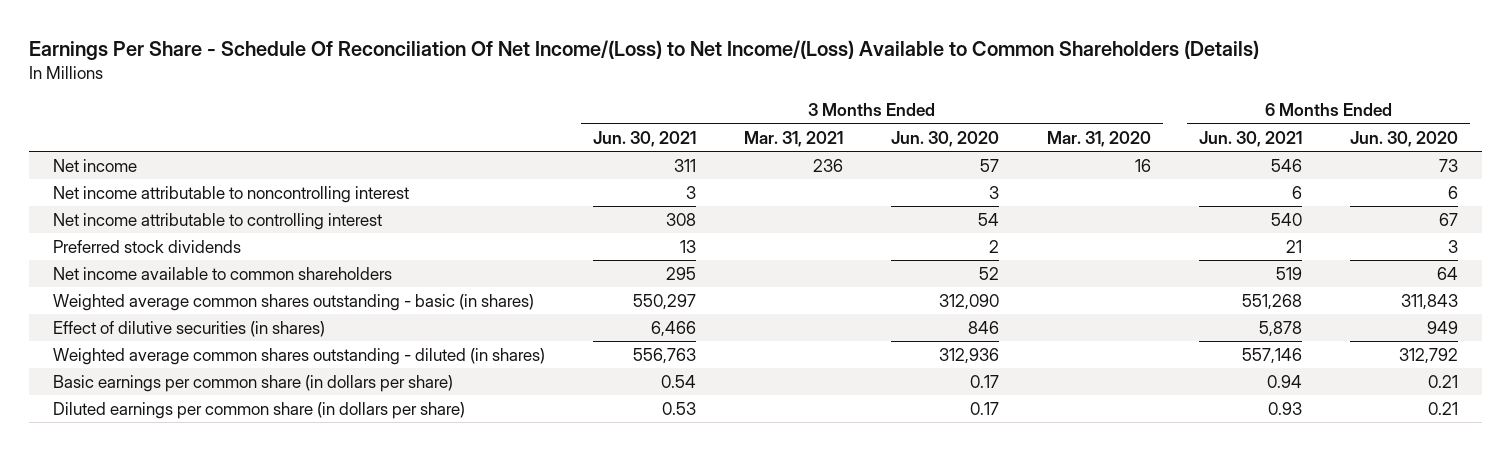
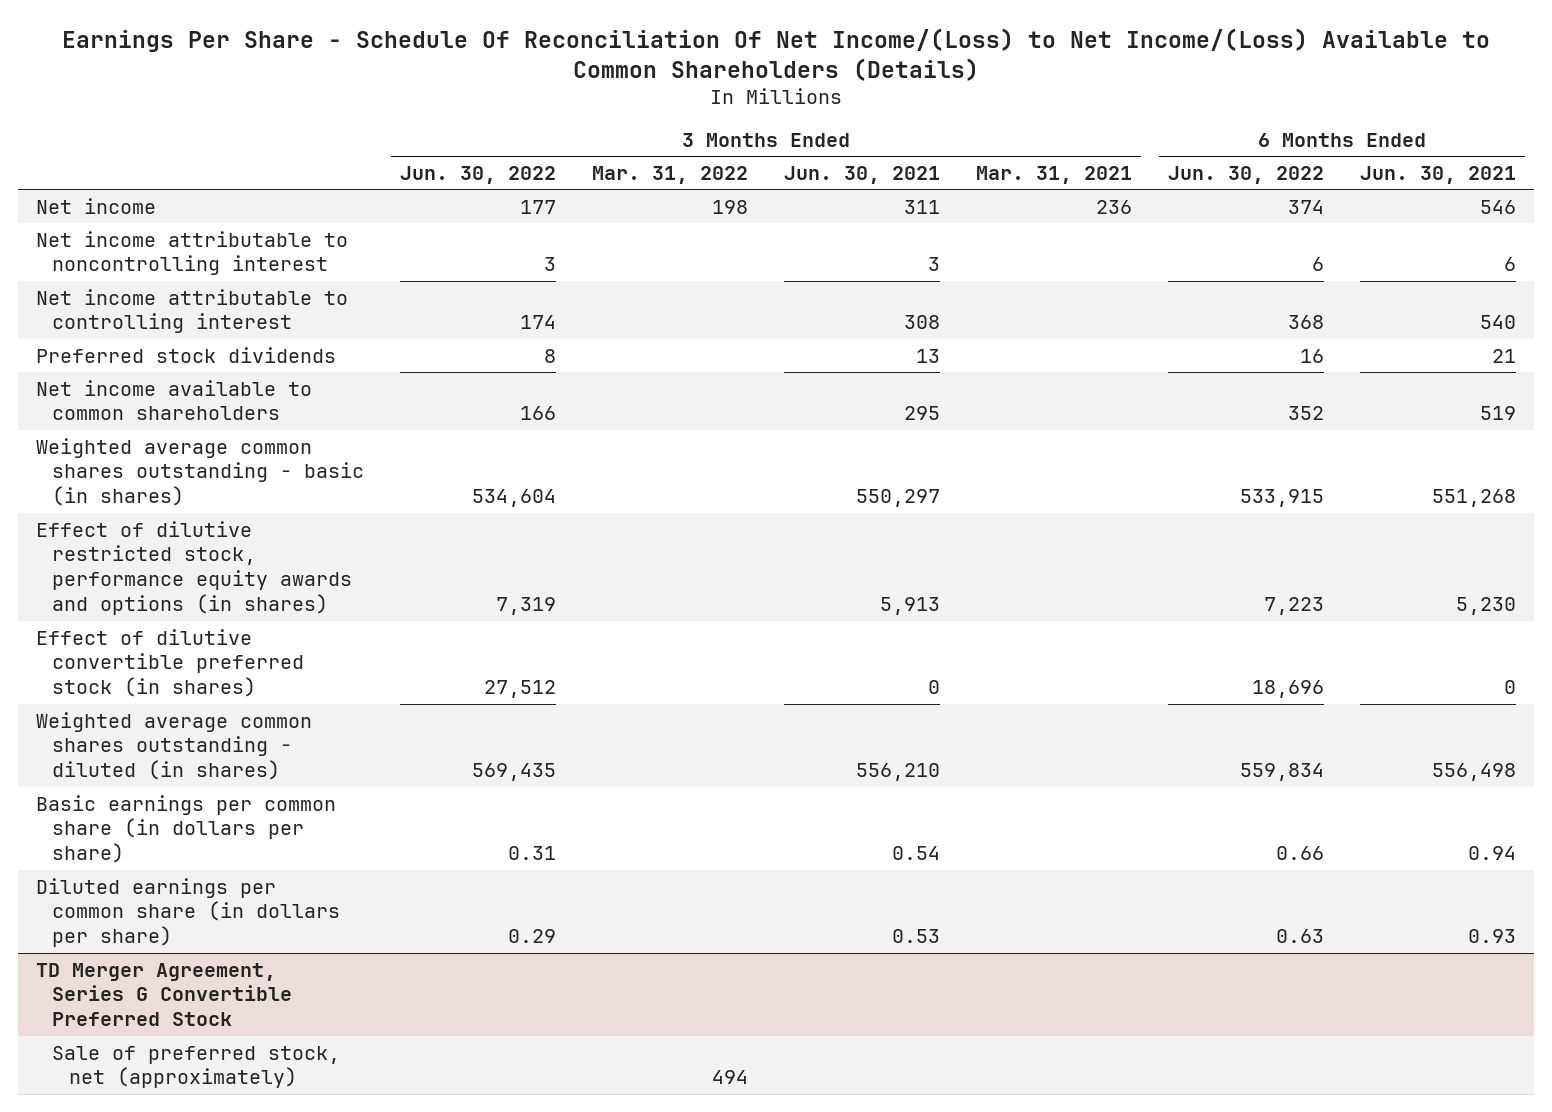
- | 3 Months Ended Jun. 30, 2021 | 3 Months Ended Mar. 31, 2021 | 3 Months Ended Jun. 30, 2020 | 3 Months Ended Mar. 31, 2020 | 6 Months Ended Jun. 30, 2021 | 6 Months Ended Jun. 30, 2020
+ | 3 Months Ended Jun. 30, 2022 | 3 Months Ended Mar. 31, 2022 | 3 Months Ended Jun. 30, 2021 | 3 Months Ended Mar. 31, 2021 | 6 Months Ended Jun. 30, 2022 | 6 Months Ended Jun. 30, 2021
- Effect of dilutive securities (in shares) | 6,466 | | 846 | | 5,878 | 949
- Weighted average common shares outstanding - diluted (in shares) | 556,763 | | 312,936 | | 557,146 | 312,792
+ Effect of dilutive restricted stock, performance equity awards and options (in shares) | 7,319 | | 5,913 | | 7,223 | 5,230
+ Effect of dilutive convertible preferred stock (in shares) | 27,512 | | 0 | | 18,696 | 0
+ Weighted average common shares outstanding - diluted (in shares) | 569,435 | | 556,210 | | 559,834 | 556,498
+ TD Merger Agreement, Series G Convertible Preferred Stock
+ Sale of preferred stock, net (approximately) | | 494 | | | |

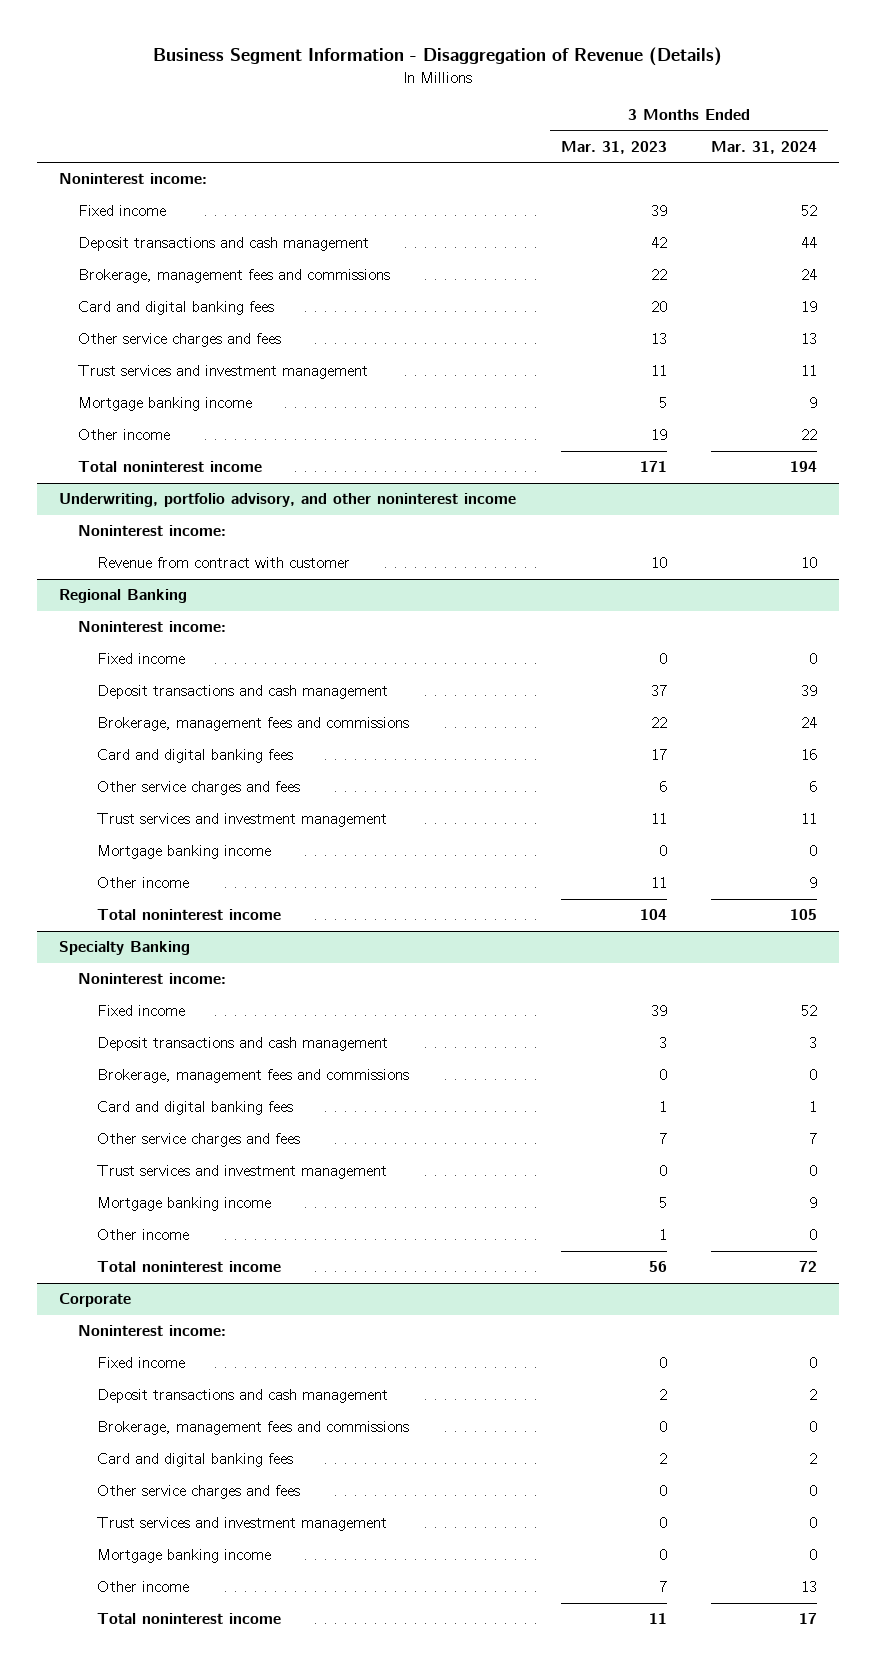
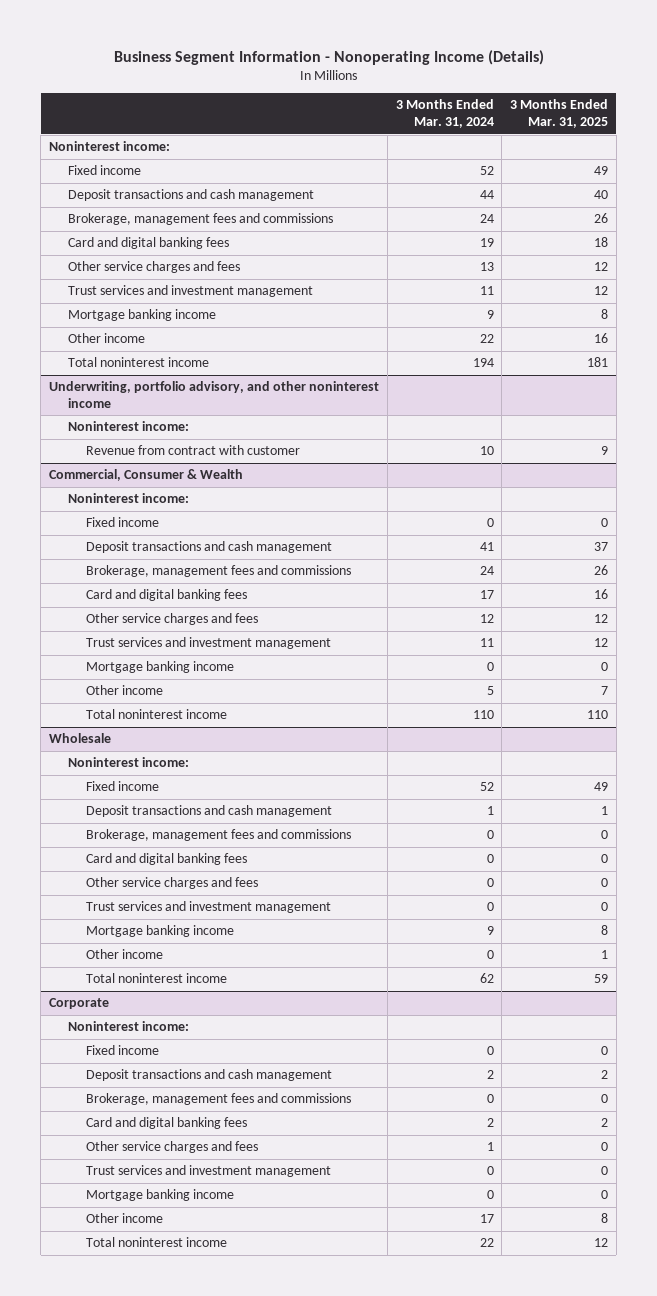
- Business Segment Information - Disaggregation of Revenue (Details)
+ Business Segment Information - Nonoperating Income (Details)
- | 3 Months Ended Mar. 31, 2023 | 3 Months Ended Mar. 31, 2024
+ | 3 Months Ended Mar. 31, 2024 | 3 Months Ended Mar. 31, 2025
- Regional Banking
+ Commercial, Consumer & Wealth
- Deposit transactions and cash management | 37 | 39
+ Deposit transactions and cash management | 41 | 37
- Card and digital banking fees | 17 | 16
- Other service charges and fees | 6 | 6
+ Card and digital banking fees | 17 | 16
+ Other service charges and fees | 12 | 12
- Other income | 11 | 9
- Total noninterest income | 104 | 105
- Specialty Banking
+ Other income | 5 | 7
+ Total noninterest income | 110 | 110
+ Wholesale
- Deposit transactions and cash management | 3 | 3
+ Deposit transactions and cash management | 1 | 1
- Card and digital banking fees | 1 | 1
- Other service charges and fees | 7 | 7
+ Card and digital banking fees | 0 | 0
+ Other service charges and fees | 0 | 0
- Total noninterest income | 56 | 72
+ Total noninterest income | 62 | 59
@ Corporate
- Other service charges and fees | 0 | 0
+ Other service charges and fees | 1 | 0
- Other income | 7 | 13
- Total noninterest income | 11 | 17
+ Other income | 17 | 8
+ Total noninterest income | 22 | 12

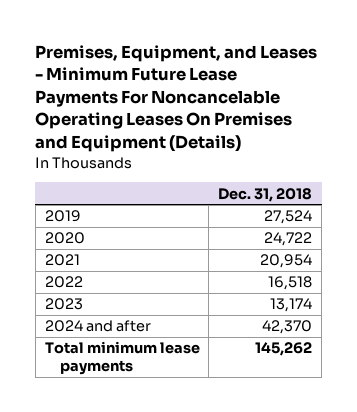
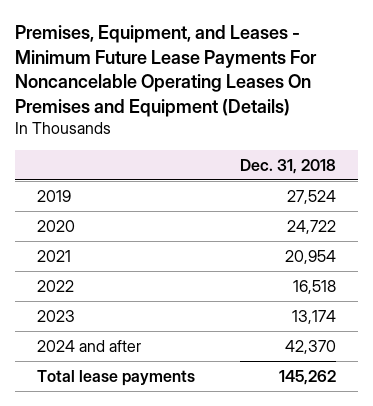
- Total minimum lease payments | 145,262
+ Total lease payments | 145,262

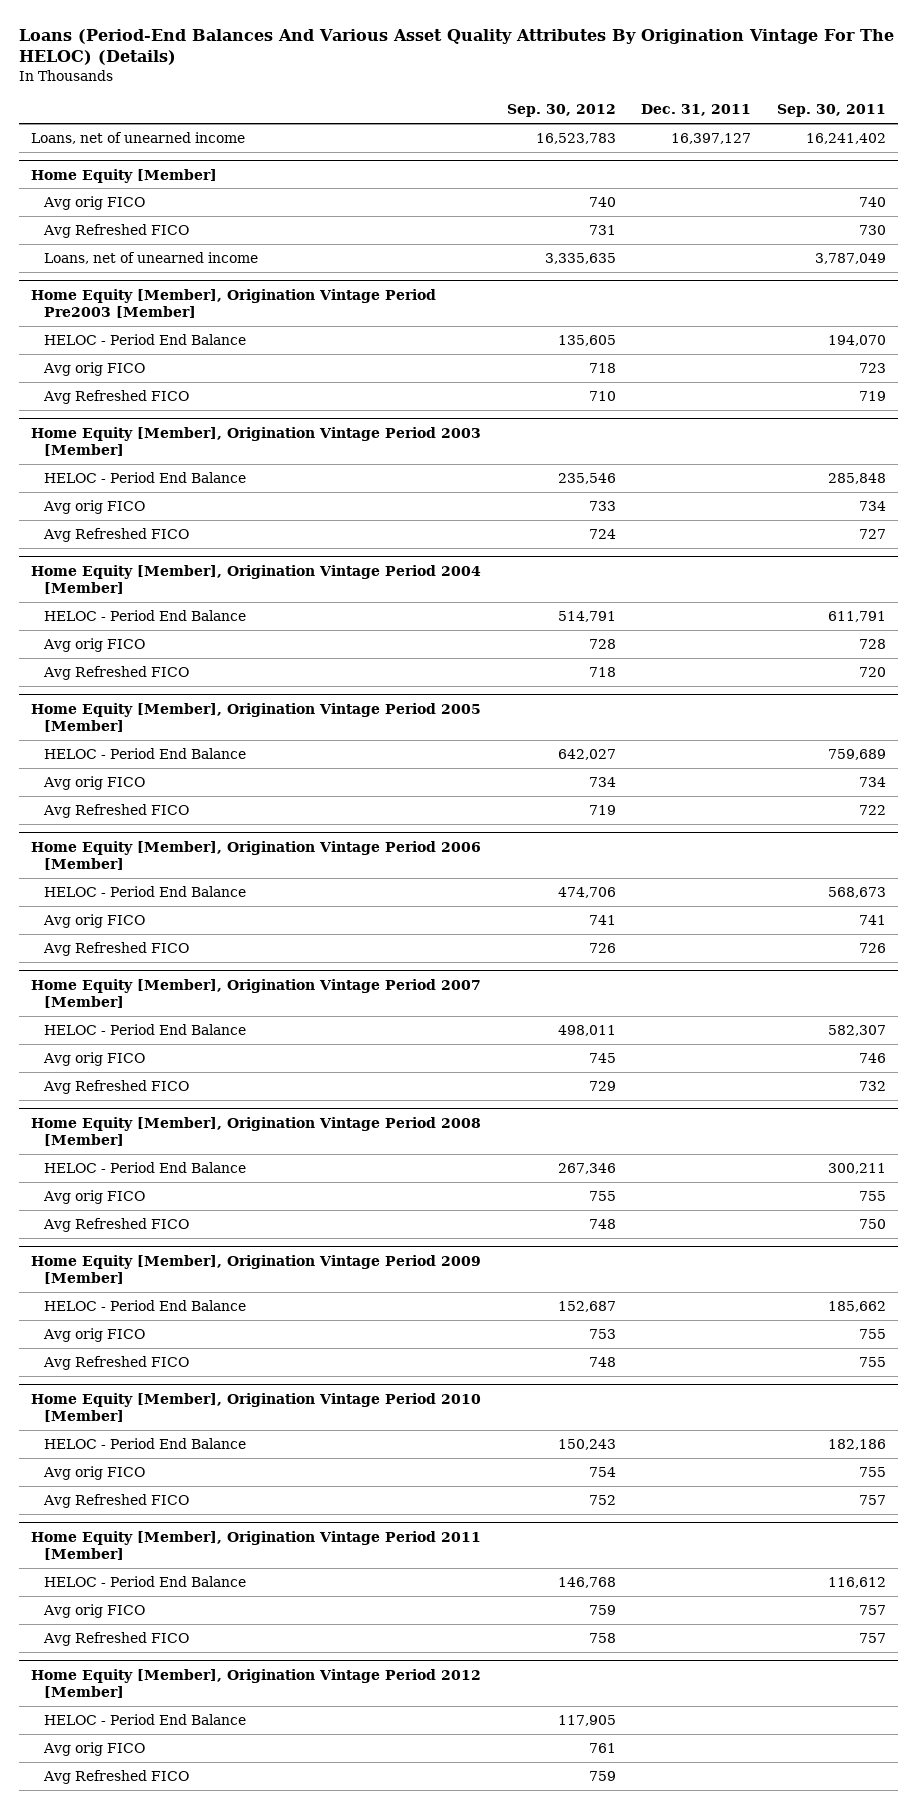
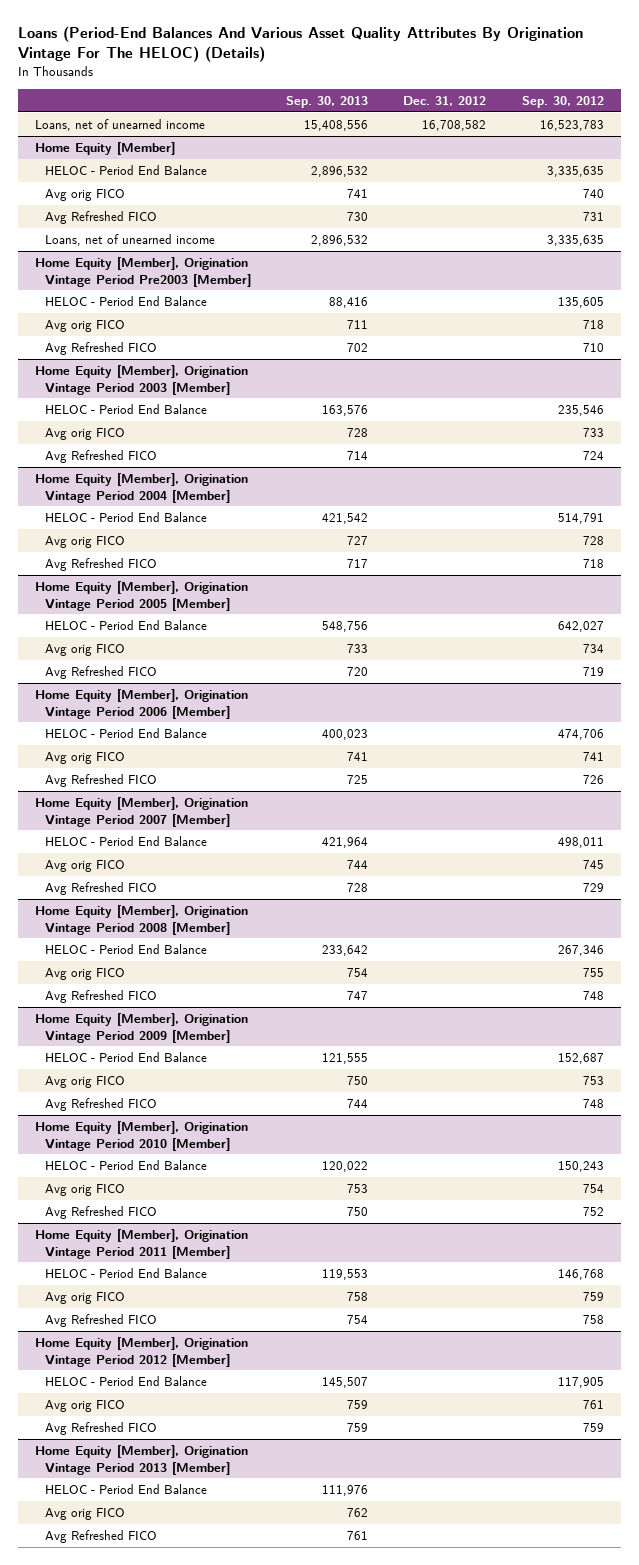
- | Sep. 30, 2012 | Dec. 31, 2011 | Sep. 30, 2011
+ | Sep. 30, 2013 | Dec. 31, 2012 | Sep. 30, 2012
@ Home Equity [Member]
+ HELOC - Period End Balance | 2,896,532 | | 3,335,635
+ Home Equity [Member], Origination Vintage Period 2013 [Member]
+ HELOC - Period End Balance | 111,976 | |
+ Avg orig FICO | 762 | |
+ Avg Refreshed FICO | 761 | |

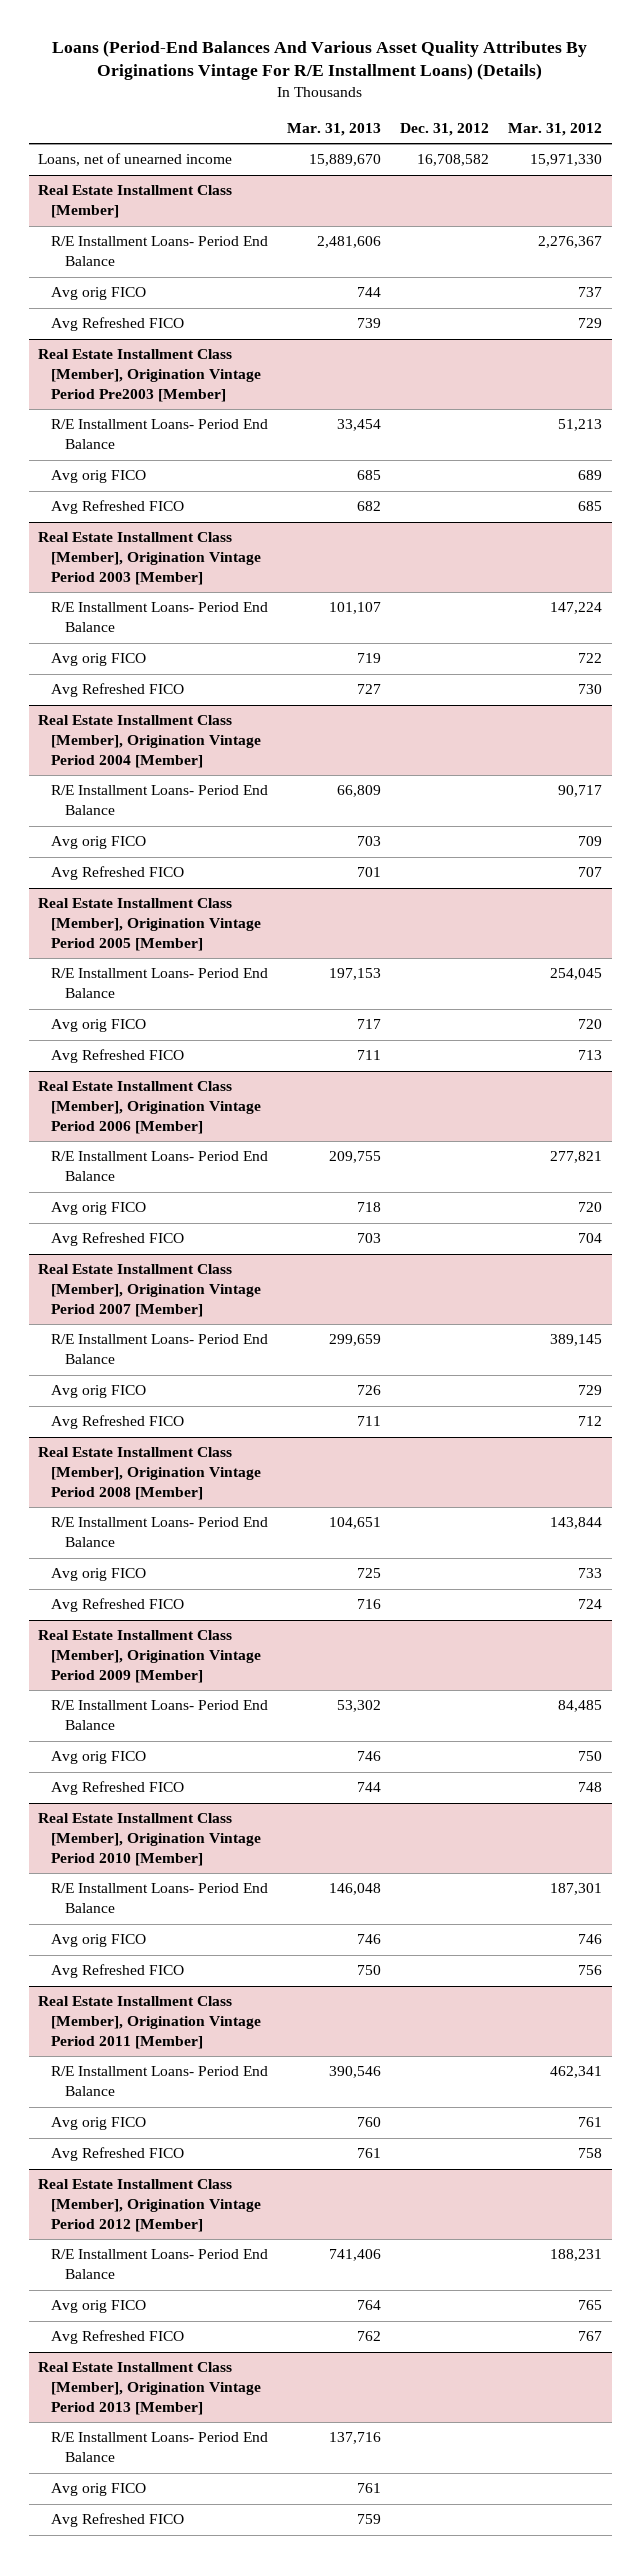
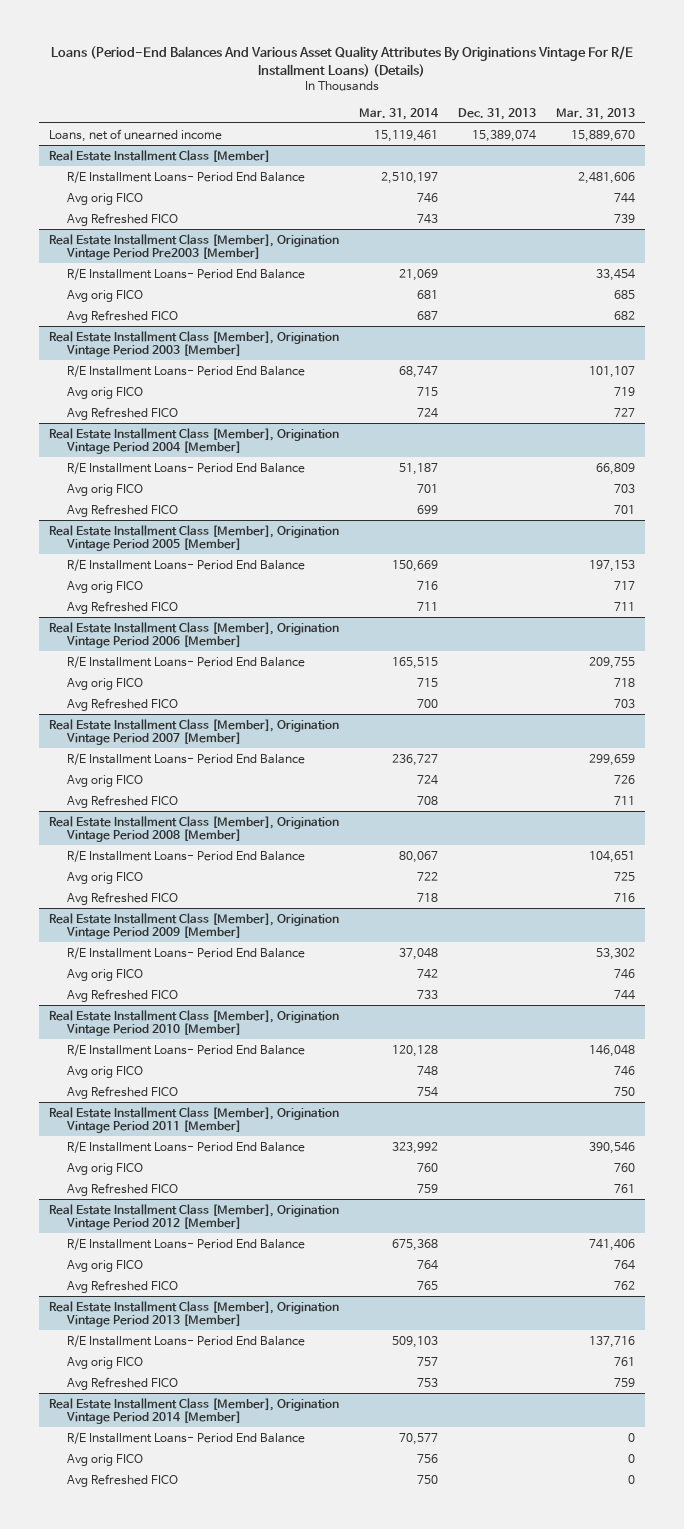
- | Mar. 31, 2013 | Dec. 31, 2012 | Mar. 31, 2012
+ | Mar. 31, 2014 | Dec. 31, 2013 | Mar. 31, 2013
+ Real Estate Installment Class [Member], Origination Vintage Period 2014 [Member]
+ R/E Installment Loans- Period End Balance | 70,577 | | 0
+ Avg orig FICO | 756 | | 0
+ Avg Refreshed FICO | 750 | | 0

